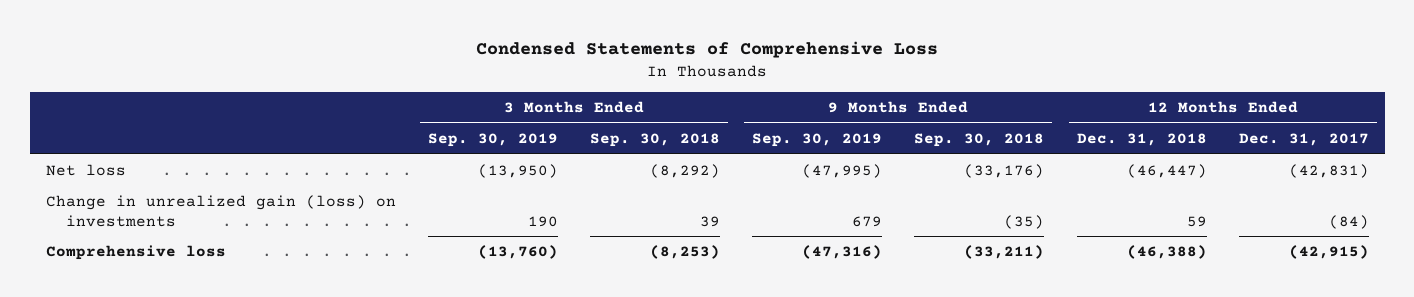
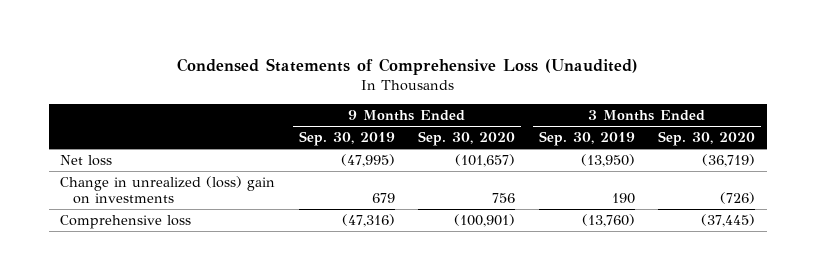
- Condensed Statements of Comprehensive Loss
+ Condensed Statements of Comprehensive Loss (Unaudited)
- | 3 Months Ended Sep. 30, 2019 | 3 Months Ended Sep. 30, 2018 | 9 Months Ended Sep. 30, 2019 | 9 Months Ended Sep. 30, 2018 | 12 Months Ended Dec. 31, 2018 | 12 Months Ended Dec. 31, 2017
+ | 9 Months Ended Sep. 30, 2019 | 9 Months Ended Sep. 30, 2020 | 3 Months Ended Sep. 30, 2019 | 3 Months Ended Sep. 30, 2020
- Change in unrealized gain (loss) on investments | 190 | 39 | 679 | (35) | 59 | (84)
+ Change in unrealized (loss) gain on investments | 679 | 756 | 190 | (726)

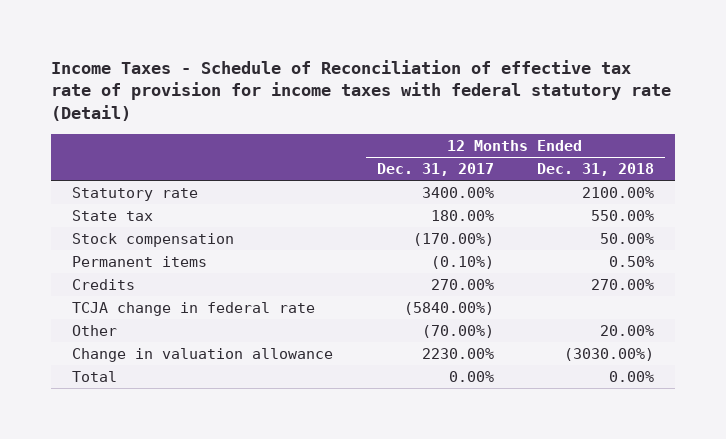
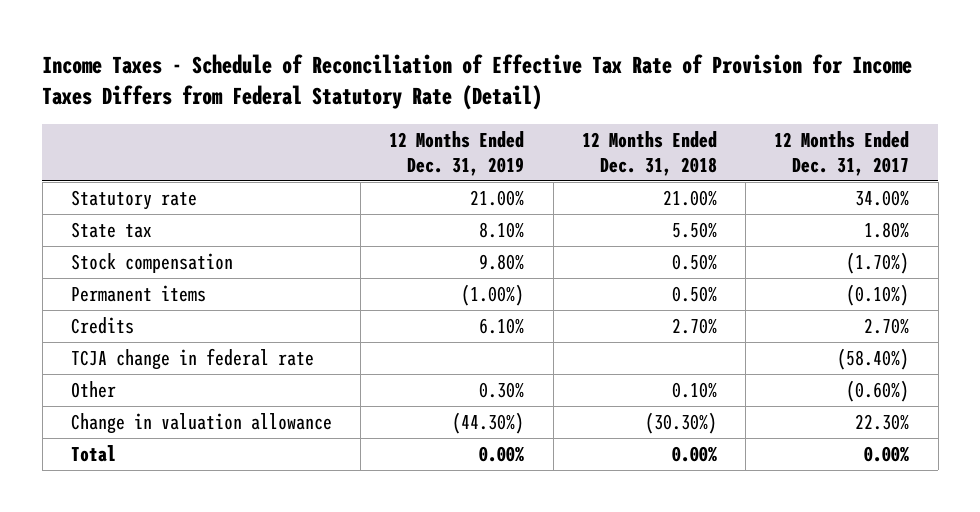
- Income Taxes - Schedule of Reconciliation of effective tax rate of provision for income taxes with federal statutory rate (Detail)
+ Income Taxes - Schedule of Reconciliation of Effective Tax Rate of Provision for Income Taxes Differs from Federal Statutory Rate (Detail)
- | 12 Months Ended Dec. 31, 2017 | 12 Months Ended Dec. 31, 2018
+ | 12 Months Ended Dec. 31, 2019 | 12 Months Ended Dec. 31, 2018 | 12 Months Ended Dec. 31, 2017
- Statutory rate | 3400.00% | 2100.00%
- State tax | 180.00% | 550.00%
- Stock compensation | (170.00%) | 50.00%
+ Statutory rate | 21.00% | 21.00% | 34.00%
+ State tax | 8.10% | 5.50% | 1.80%
+ Stock compensation | 9.80% | 0.50% | (1.70%)
- Credits | 270.00% | 270.00%
- TCJA change in federal rate | (5840.00%) |
- Other | (70.00%) | 20.00%
- Change in valuation allowance | 2230.00% | (3030.00%)
+ Credits | 6.10% | 2.70% | 2.70%
+ TCJA change in federal rate | | | (58.40%)
+ Other | 0.30% | 0.10% | (0.60%)
+ Change in valuation allowance | (44.30%) | (30.30%) | 22.30%

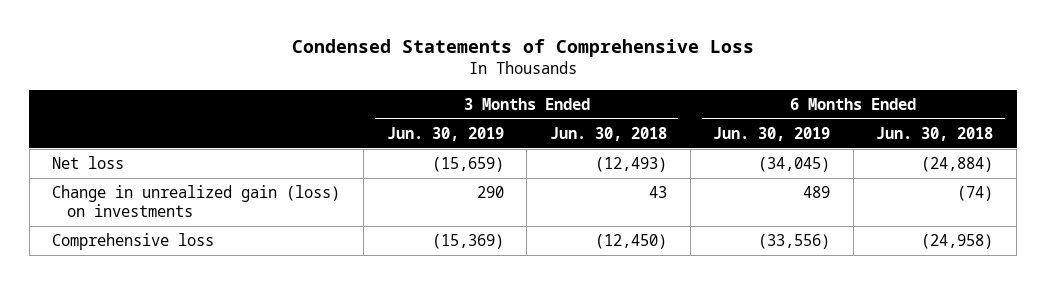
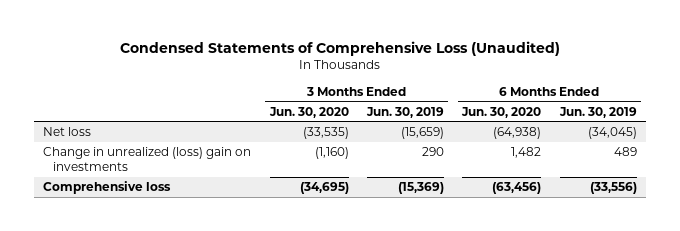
- Condensed Statements of Comprehensive Loss
+ Condensed Statements of Comprehensive Loss (Unaudited)
- | 3 Months Ended Jun. 30, 2019 | 3 Months Ended Jun. 30, 2018 | 6 Months Ended Jun. 30, 2019 | 6 Months Ended Jun. 30, 2018
+ | 3 Months Ended Jun. 30, 2020 | 3 Months Ended Jun. 30, 2019 | 6 Months Ended Jun. 30, 2020 | 6 Months Ended Jun. 30, 2019
- Change in unrealized gain (loss) on investments | 290 | 43 | 489 | (74)
+ Change in unrealized (loss) gain on investments | (1,160) | 290 | 1,482 | 489

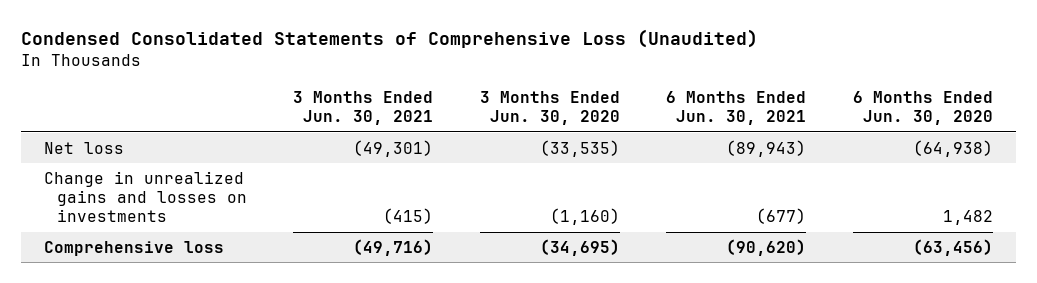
- Condensed Statements of Comprehensive Loss (Unaudited)
+ Condensed Consolidated Statements of Comprehensive Loss (Unaudited)
- | 3 Months Ended Jun. 30, 2020 | 3 Months Ended Jun. 30, 2019 | 6 Months Ended Jun. 30, 2020 | 6 Months Ended Jun. 30, 2019
+ | 3 Months Ended Jun. 30, 2021 | 3 Months Ended Jun. 30, 2020 | 6 Months Ended Jun. 30, 2021 | 6 Months Ended Jun. 30, 2020
- Change in unrealized (loss) gain on investments | (1,160) | 290 | 1,482 | 489
+ Change in unrealized gains and losses on investments | (415) | (1,160) | (677) | 1,482

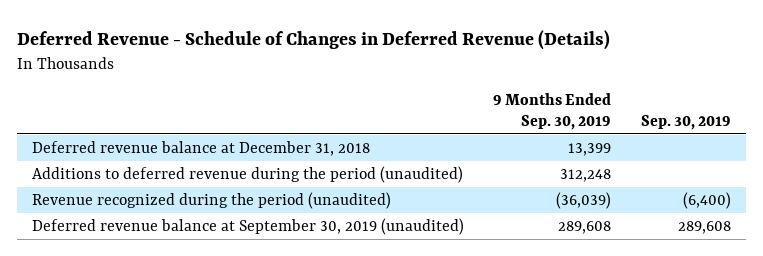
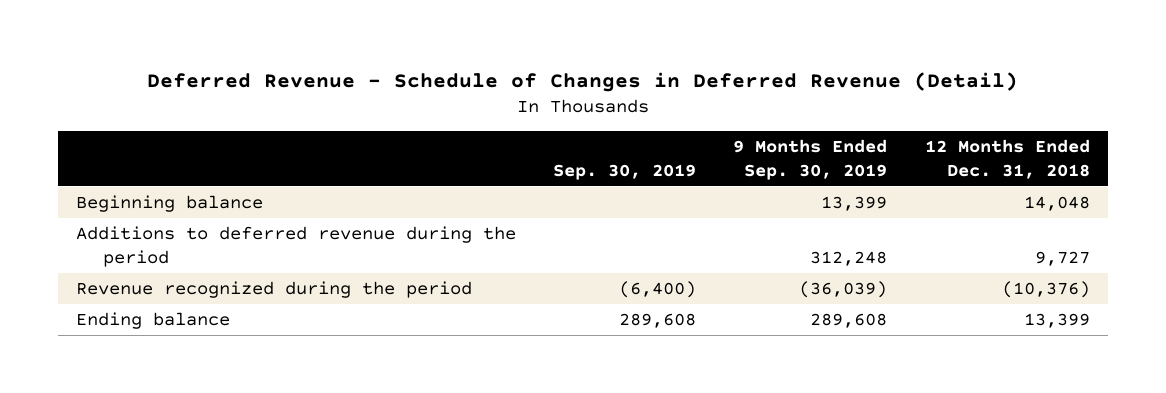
- Deferred Revenue - Schedule of Changes in Deferred Revenue (Details)
+ Deferred Revenue - Schedule of Changes in Deferred Revenue (Detail)
- | 9 Months Ended Sep. 30, 2019 | Sep. 30, 2019
+ | Sep. 30, 2019 | 9 Months Ended Sep. 30, 2019 | 12 Months Ended Dec. 31, 2018
- Deferred revenue balance at December 31, 2018 | 13,399 |
- Additions to deferred revenue during the period (unaudited) | 312,248 |
- Revenue recognized during the period (unaudited) | (36,039) | (6,400)
- Deferred revenue balance at September 30, 2019 (unaudited) | 289,608 | 289,608
+ Beginning balance | | 13,399 | 14,048
+ Additions to deferred revenue during the period | | 312,248 | 9,727
+ Revenue recognized during the period | (6,400) | (36,039) | (10,376)
+ Ending balance | 289,608 | 289,608 | 13,399

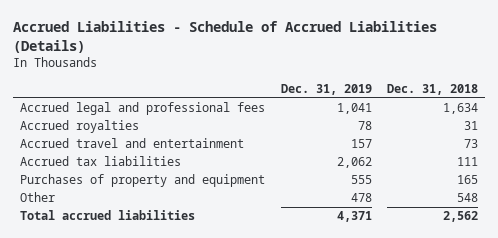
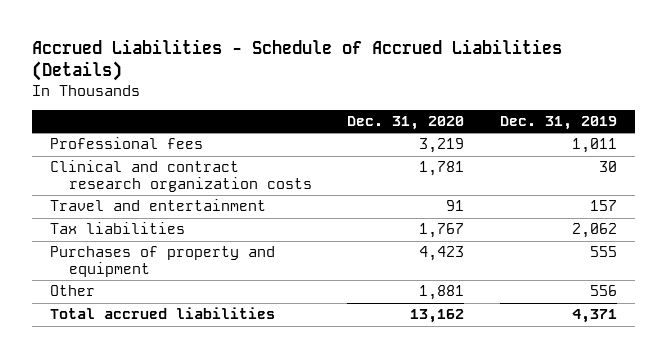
- | Dec. 31, 2019 | Dec. 31, 2018
+ | Dec. 31, 2020 | Dec. 31, 2019
- Accrued legal and professional fees | 1,041 | 1,634
- Accrued royalties | 78 | 31
- Accrued travel and entertainment | 157 | 73
- Accrued tax liabilities | 2,062 | 111
+ Professional fees | 3,219 | 1,011
+ Clinical and contract research organization costs | 1,781 | 30
+ Travel and entertainment | 91 | 157
+ Tax liabilities | 1,767 | 2,062
- Other | 478 | 548
+ Other | 1,881 | 556

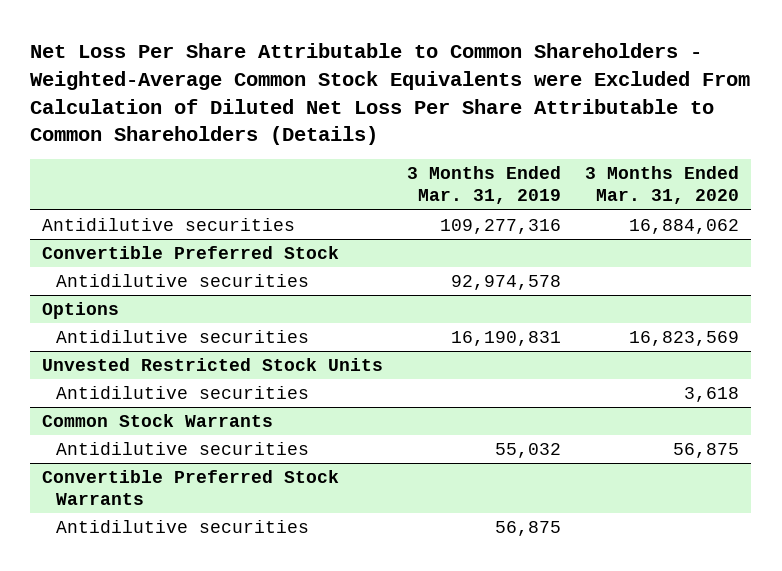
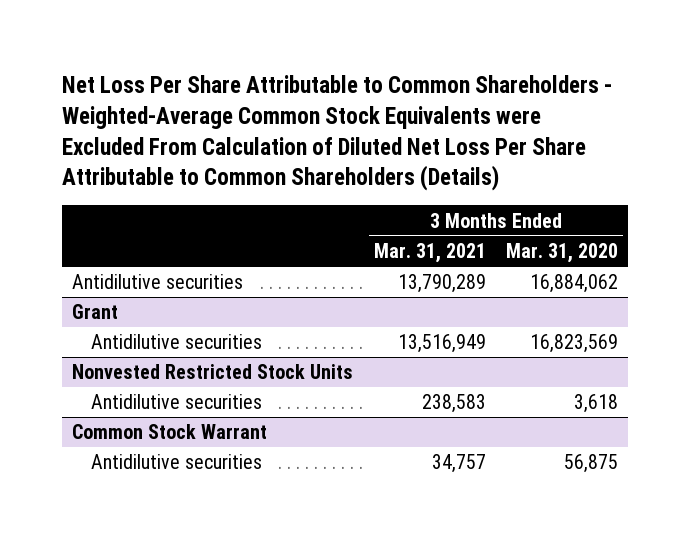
- | 3 Months Ended Mar. 31, 2019 | 3 Months Ended Mar. 31, 2020
+ | 3 Months Ended Mar. 31, 2021 | 3 Months Ended Mar. 31, 2020
- Convertible Preferred Stock
- Antidilutive securities | 92,974,578 |
- Options
+ Grant
- Unvested Restricted Stock Units
+ Nonvested Restricted Stock Units
- Common Stock Warrants
+ Common Stock Warrant
- Convertible Preferred Stock Warrants
- Antidilutive securities | 56,875 |

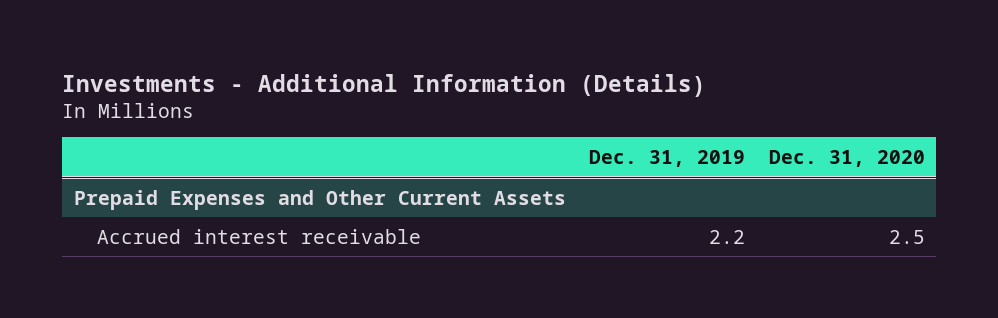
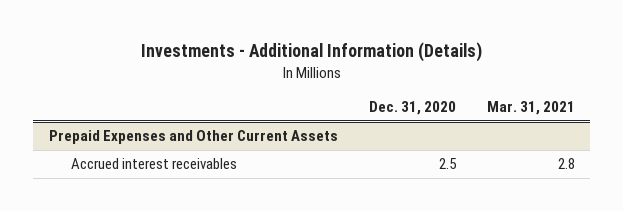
- | Dec. 31, 2019 | Dec. 31, 2020
+ | Dec. 31, 2020 | Mar. 31, 2021
@ Prepaid Expenses and Other Current Assets
- Accrued interest receivable | 2.2 | 2.5
+ Accrued interest receivables | 2.5 | 2.8

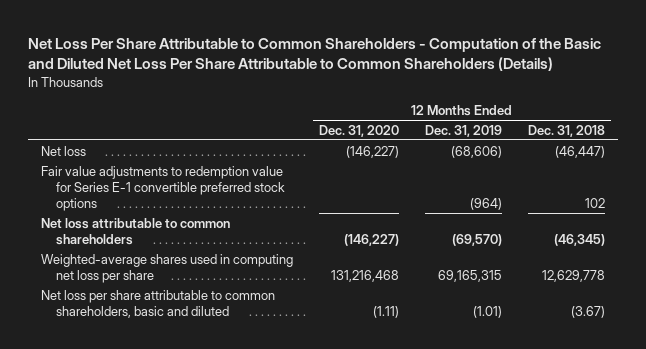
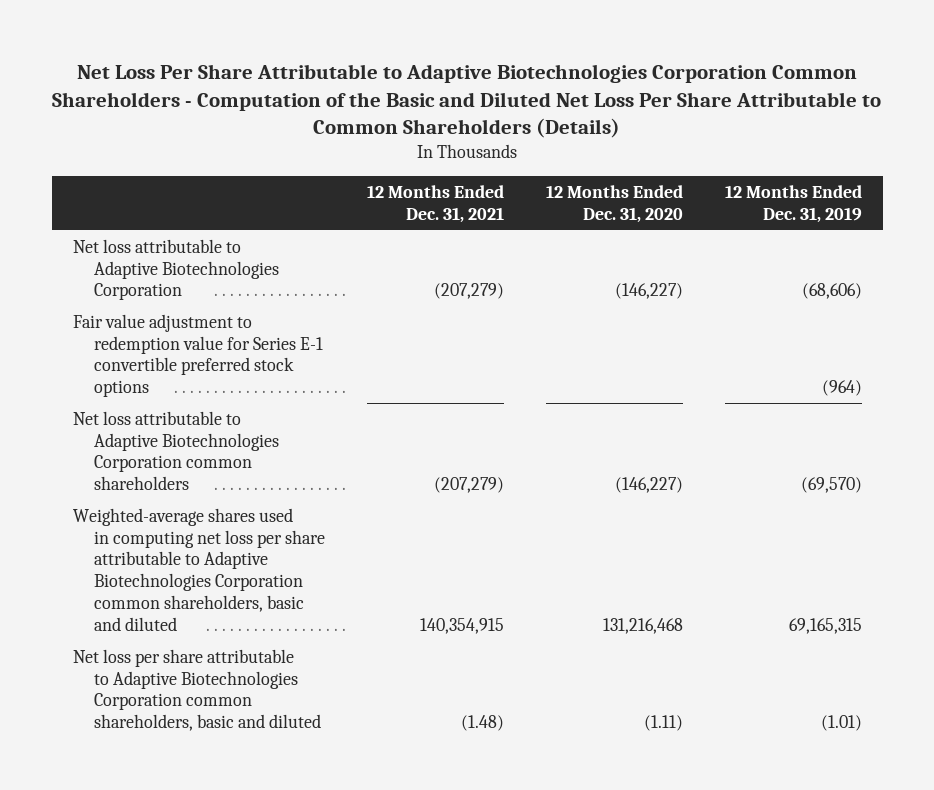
- Net Loss Per Share Attributable to Common Shareholders - Computation of the Basic and Diluted Net Loss Per Share Attributable to Common Shareholders (Details)
+ Net Loss Per Share Attributable to Adaptive Biotechnologies Corporation Common Shareholders - Computation of the Basic and Diluted Net Loss Per Share Attributable to Common Shareholders (Details)
- | 12 Months Ended Dec. 31, 2020 | 12 Months Ended Dec. 31, 2019 | 12 Months Ended Dec. 31, 2018
+ | 12 Months Ended Dec. 31, 2021 | 12 Months Ended Dec. 31, 2020 | 12 Months Ended Dec. 31, 2019
- Net loss | (146,227) | (68,606) | (46,447)
- Fair value adjustments to redemption value for Series E-1 convertible preferred stock options | | (964) | 102
- Net loss attributable to common shareholders | (146,227) | (69,570) | (46,345)
- Weighted-average shares used in computing net loss per share | 131,216,468 | 69,165,315 | 12,629,778
- Net loss per share attributable to common shareholders, basic and diluted | (1.11) | (1.01) | (3.67)
+ Net loss attributable to Adaptive Biotechnologies Corporation | (207,279) | (146,227) | (68,606)
+ Fair value adjustment to redemption value for Series E-1 convertible preferred stock options | | | (964)
+ Net loss attributable to Adaptive Biotechnologies Corporation common shareholders | (207,279) | (146,227) | (69,570)
+ Weighted-average shares used in computing net loss per share attributable to Adaptive Biotechnologies Corporation common shareholders, basic and diluted | 140,354,915 | 131,216,468 | 69,165,315
+ Net loss per share attributable to Adaptive Biotechnologies Corporation common shareholders, basic and diluted | (1.48) | (1.11) | (1.01)

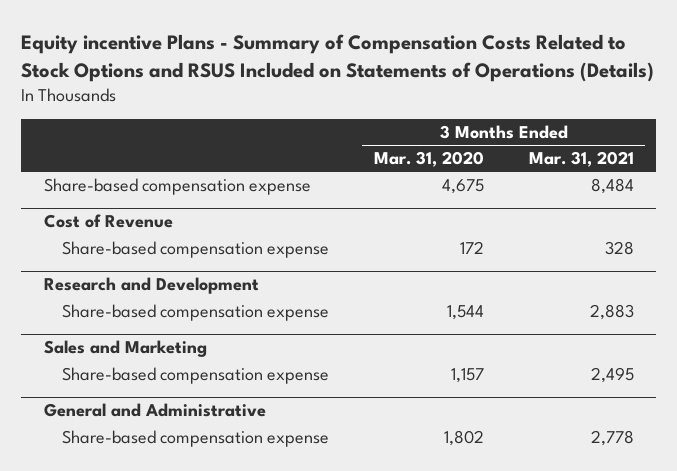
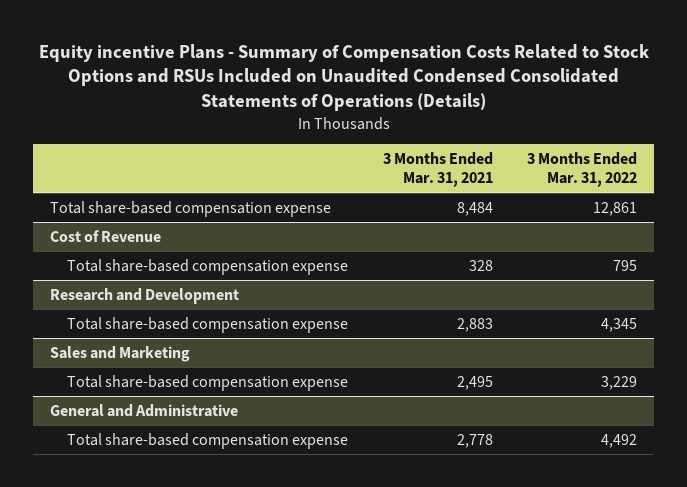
- Equity incentive Plans - Summary of Compensation Costs Related to Stock Options and RSUS Included on Statements of Operations (Details)
+ Equity incentive Plans - Summary of Compensation Costs Related to Stock Options and RSUs Included on Unaudited Condensed Consolidated Statements of Operations (Details)
- | 3 Months Ended Mar. 31, 2020 | 3 Months Ended Mar. 31, 2021
+ | 3 Months Ended Mar. 31, 2021 | 3 Months Ended Mar. 31, 2022
- Share-based compensation expense | 4,675 | 8,484
+ Total share-based compensation expense | 8,484 | 12,861
@ Cost of Revenue
- Share-based compensation expense | 172 | 328
+ Total share-based compensation expense | 328 | 795
@ Research and Development
- Share-based compensation expense | 1,544 | 2,883
+ Total share-based compensation expense | 2,883 | 4,345
@ Sales and Marketing
- Share-based compensation expense | 1,157 | 2,495
+ Total share-based compensation expense | 2,495 | 3,229
@ General and Administrative
- Share-based compensation expense | 1,802 | 2,778
+ Total share-based compensation expense | 2,778 | 4,492

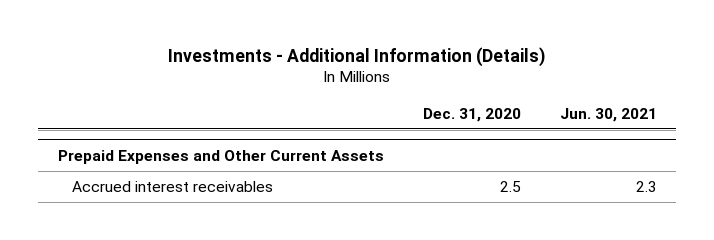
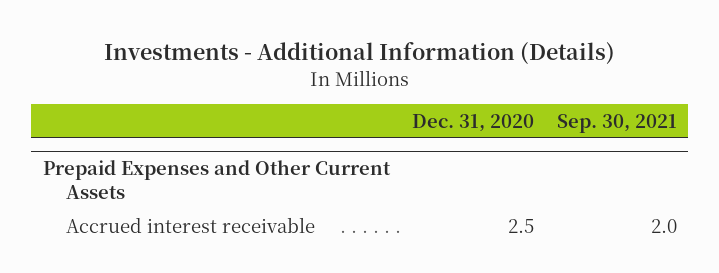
- | Dec. 31, 2020 | Jun. 30, 2021
+ | Dec. 31, 2020 | Sep. 30, 2021
@ Prepaid Expenses and Other Current Assets
- Accrued interest receivables | 2.5 | 2.3
+ Accrued interest receivable | 2.5 | 2.0

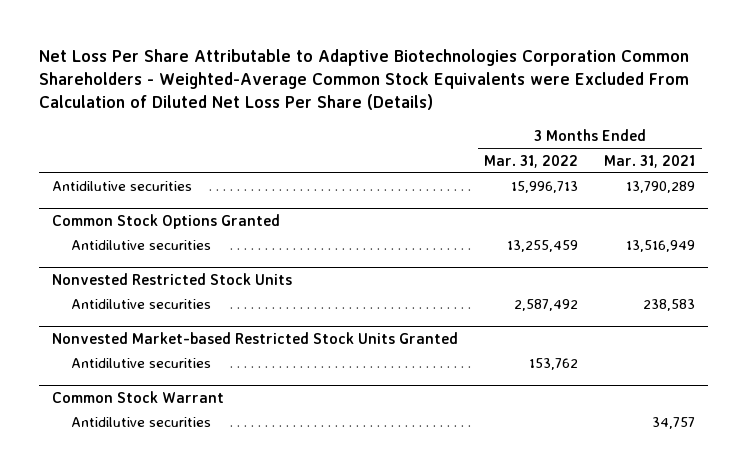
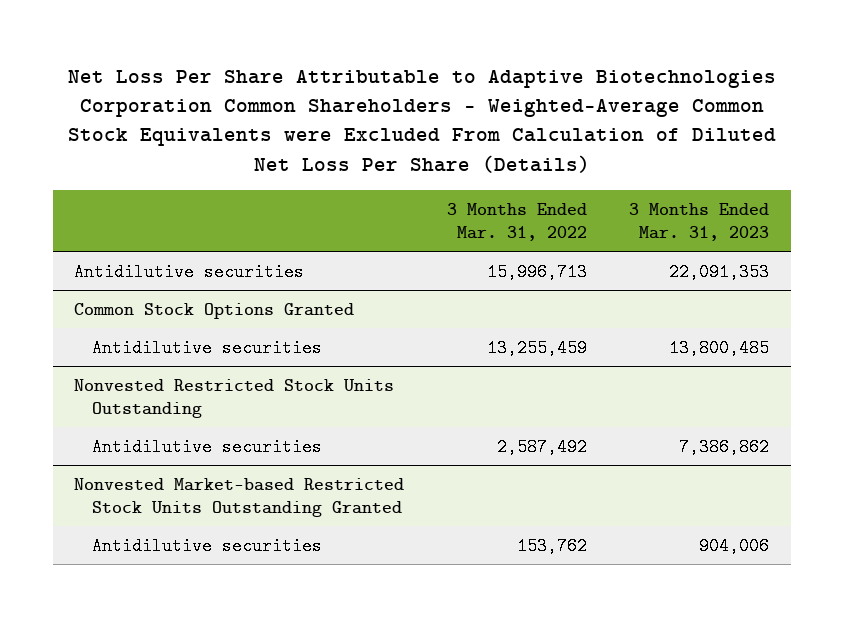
- | 3 Months Ended Mar. 31, 2022 | 3 Months Ended Mar. 31, 2021
+ | 3 Months Ended Mar. 31, 2022 | 3 Months Ended Mar. 31, 2023
- Nonvested Restricted Stock Units
+ Nonvested Restricted Stock Units Outstanding
- Nonvested Market-based Restricted Stock Units Granted
+ Nonvested Market-based Restricted Stock Units Outstanding Granted
- Common Stock Warrant
- Antidilutive securities | | 34,757

